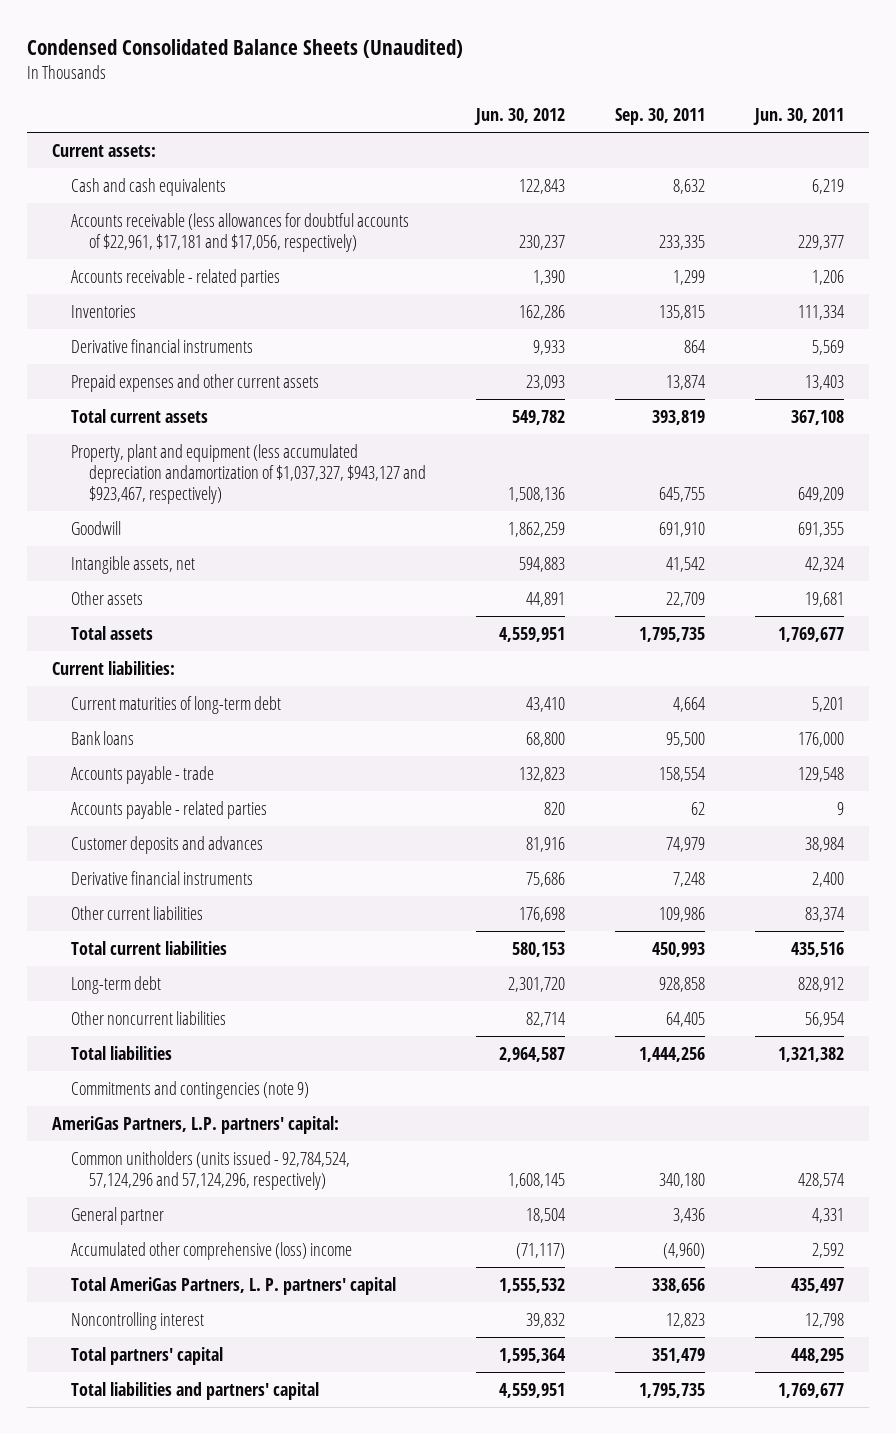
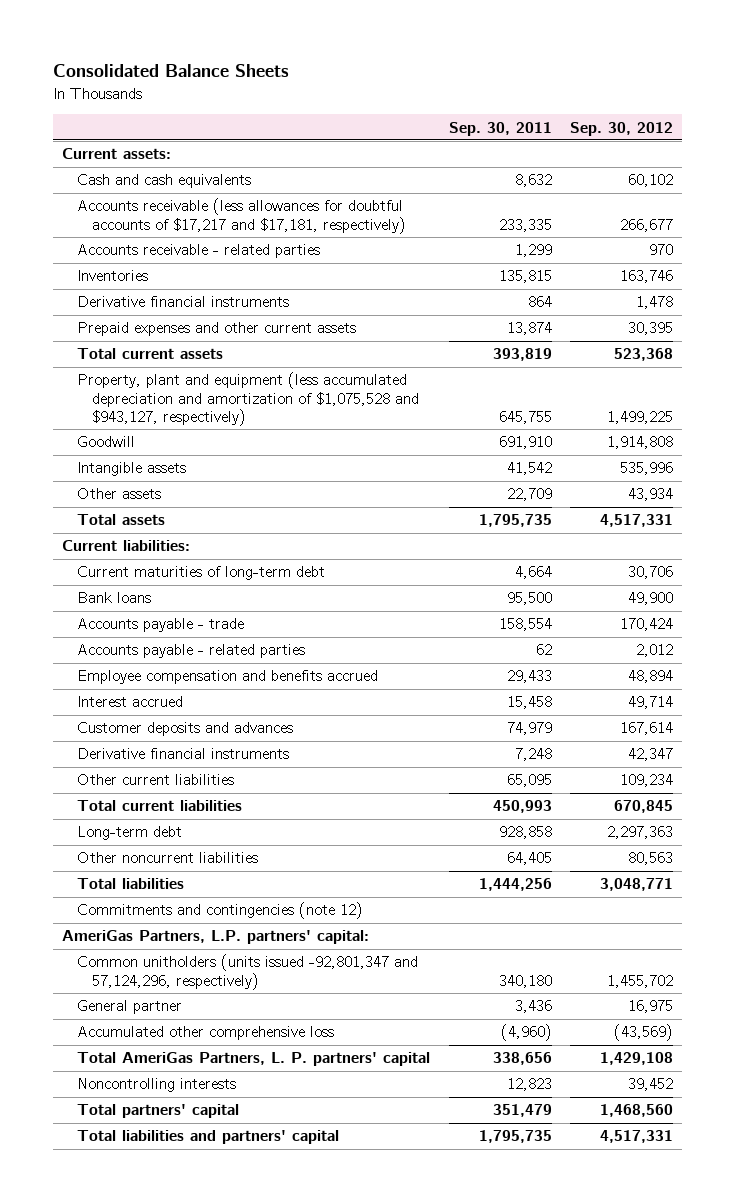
- Condensed Consolidated Balance Sheets (Unaudited)
+ Consolidated Balance Sheets
- | Jun. 30, 2012 | Sep. 30, 2011 | Jun. 30, 2011
+ | Sep. 30, 2011 | Sep. 30, 2012
- Accounts receivable (less allowances for doubtful accounts of $22,961, $17,181 and $17,056, respectively) | 230,237 | 233,335 | 229,377
+ Accounts receivable (less allowances for doubtful accounts of $17,217 and $17,181, respectively) | 233,335 | 266,677
- Property, plant and equipment (less accumulated depreciation andamortization of $1,037,327, $943,127 and $923,467, respectively) | 1,508,136 | 645,755 | 649,209
+ Property, plant and equipment (less accumulated depreciation and amortization of $1,075,528 and $943,127, respectively) | 645,755 | 1,499,225
- Intangible assets, net | 594,883 | 41,542 | 42,324
+ Intangible assets | 41,542 | 535,996
+ Employee compensation and benefits accrued | 29,433 | 48,894
+ Interest accrued | 15,458 | 49,714
- Other current liabilities | 176,698 | 109,986 | 83,374
+ Other current liabilities | 65,095 | 109,234
- Commitments and contingencies (note 9)
+ Commitments and contingencies (note 12)
- Common unitholders (units issued - 92,784,524, 57,124,296 and 57,124,296, respectively) | 1,608,145 | 340,180 | 428,574
+ Common unitholders (units issued -92,801,347 and 57,124,296, respectively) | 340,180 | 1,455,702
- Accumulated other comprehensive (loss) income | (71,117) | (4,960) | 2,592
+ Accumulated other comprehensive loss | (4,960) | (43,569)
- Noncontrolling interest | 39,832 | 12,823 | 12,798
+ Noncontrolling interests | 12,823 | 39,452

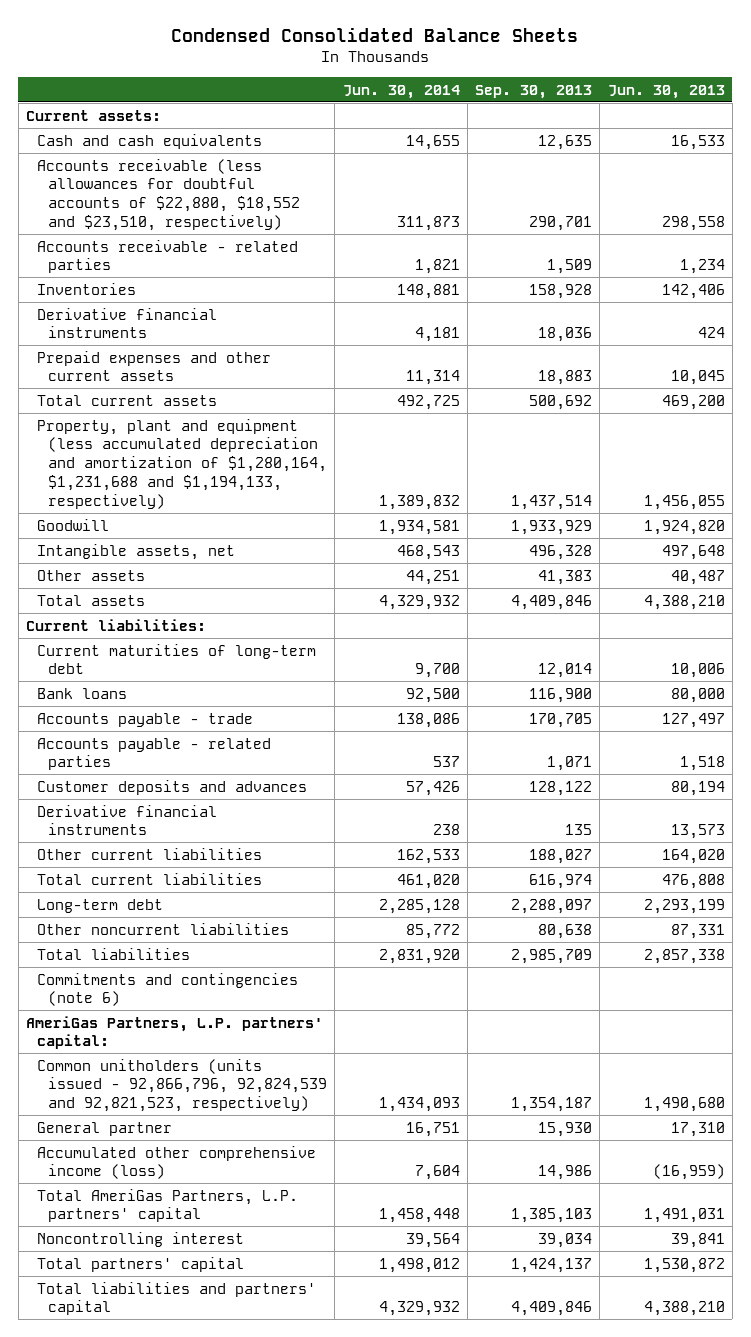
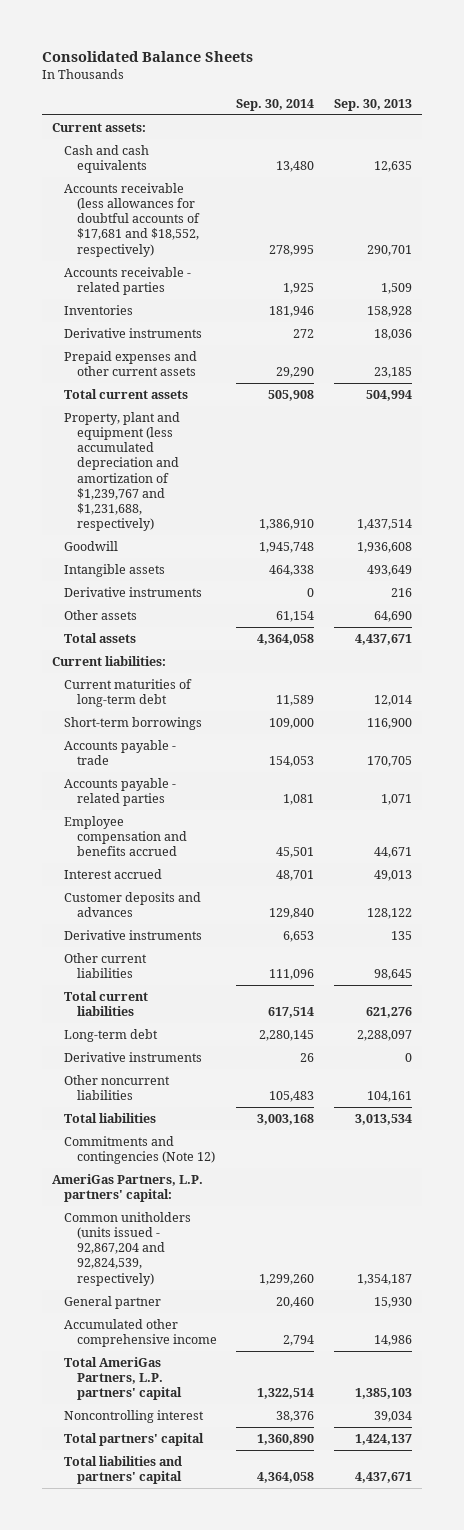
- Condensed Consolidated Balance Sheets
+ Consolidated Balance Sheets
- | Jun. 30, 2014 | Sep. 30, 2013 | Jun. 30, 2013
+ | Sep. 30, 2014 | Sep. 30, 2013
- Accounts receivable (less allowances for doubtful accounts of $22,880, $18,552 and $23,510, respectively) | 311,873 | 290,701 | 298,558
+ Accounts receivable (less allowances for doubtful accounts of $17,681 and $18,552, respectively) | 278,995 | 290,701
- Derivative financial instruments | 4,181 | 18,036 | 424
- Prepaid expenses and other current assets | 11,314 | 18,883 | 10,045
- Total current assets | 492,725 | 500,692 | 469,200
- Property, plant and equipment (less accumulated depreciation and amortization of $1,280,164, $1,231,688 and $1,194,133, respectively) | 1,389,832 | 1,437,514 | 1,456,055
- Goodwill | 1,934,581 | 1,933,929 | 1,924,820
- Intangible assets, net | 468,543 | 496,328 | 497,648
- Other assets | 44,251 | 41,383 | 40,487
- Total assets | 4,329,932 | 4,409,846 | 4,388,210
+ Derivative instruments | 272 | 18,036
+ Prepaid expenses and other current assets | 29,290 | 23,185
+ Total current assets | 505,908 | 504,994
+ Property, plant and equipment (less accumulated depreciation and amortization of $1,239,767 and $1,231,688, respectively) | 1,386,910 | 1,437,514
+ Goodwill | 1,945,748 | 1,936,608
+ Intangible assets | 464,338 | 493,649
+ Derivative instruments | 0 | 216
+ Other assets | 61,154 | 64,690
+ Total assets | 4,364,058 | 4,437,671
- Bank loans | 92,500 | 116,900 | 80,000
+ Short-term borrowings | 109,000 | 116,900
+ Employee compensation and benefits accrued | 45,501 | 44,671
+ Interest accrued | 48,701 | 49,013
- Derivative financial instruments | 238 | 135 | 13,573
- Other current liabilities | 162,533 | 188,027 | 164,020
- Total current liabilities | 461,020 | 616,974 | 476,808
+ Derivative instruments | 6,653 | 135
+ Other current liabilities | 111,096 | 98,645
+ Total current liabilities | 617,514 | 621,276
- Other noncurrent liabilities | 85,772 | 80,638 | 87,331
- Total liabilities | 2,831,920 | 2,985,709 | 2,857,338
- Commitments and contingencies (note 6)
+ Derivative instruments | 26 | 0
+ Other noncurrent liabilities | 105,483 | 104,161
+ Total liabilities | 3,003,168 | 3,013,534
+ Commitments and contingencies (Note 12)
- Common unitholders (units issued - 92,866,796, 92,824,539 and 92,821,523, respectively) | 1,434,093 | 1,354,187 | 1,490,680
+ Common unitholders (units issued - 92,867,204 and 92,824,539, respectively) | 1,299,260 | 1,354,187
- Accumulated other comprehensive income (loss) | 7,604 | 14,986 | (16,959)
+ Accumulated other comprehensive income | 2,794 | 14,986
- Total liabilities and partners' capital | 4,329,932 | 4,409,846 | 4,388,210
+ Total liabilities and partners' capital | 4,364,058 | 4,437,671

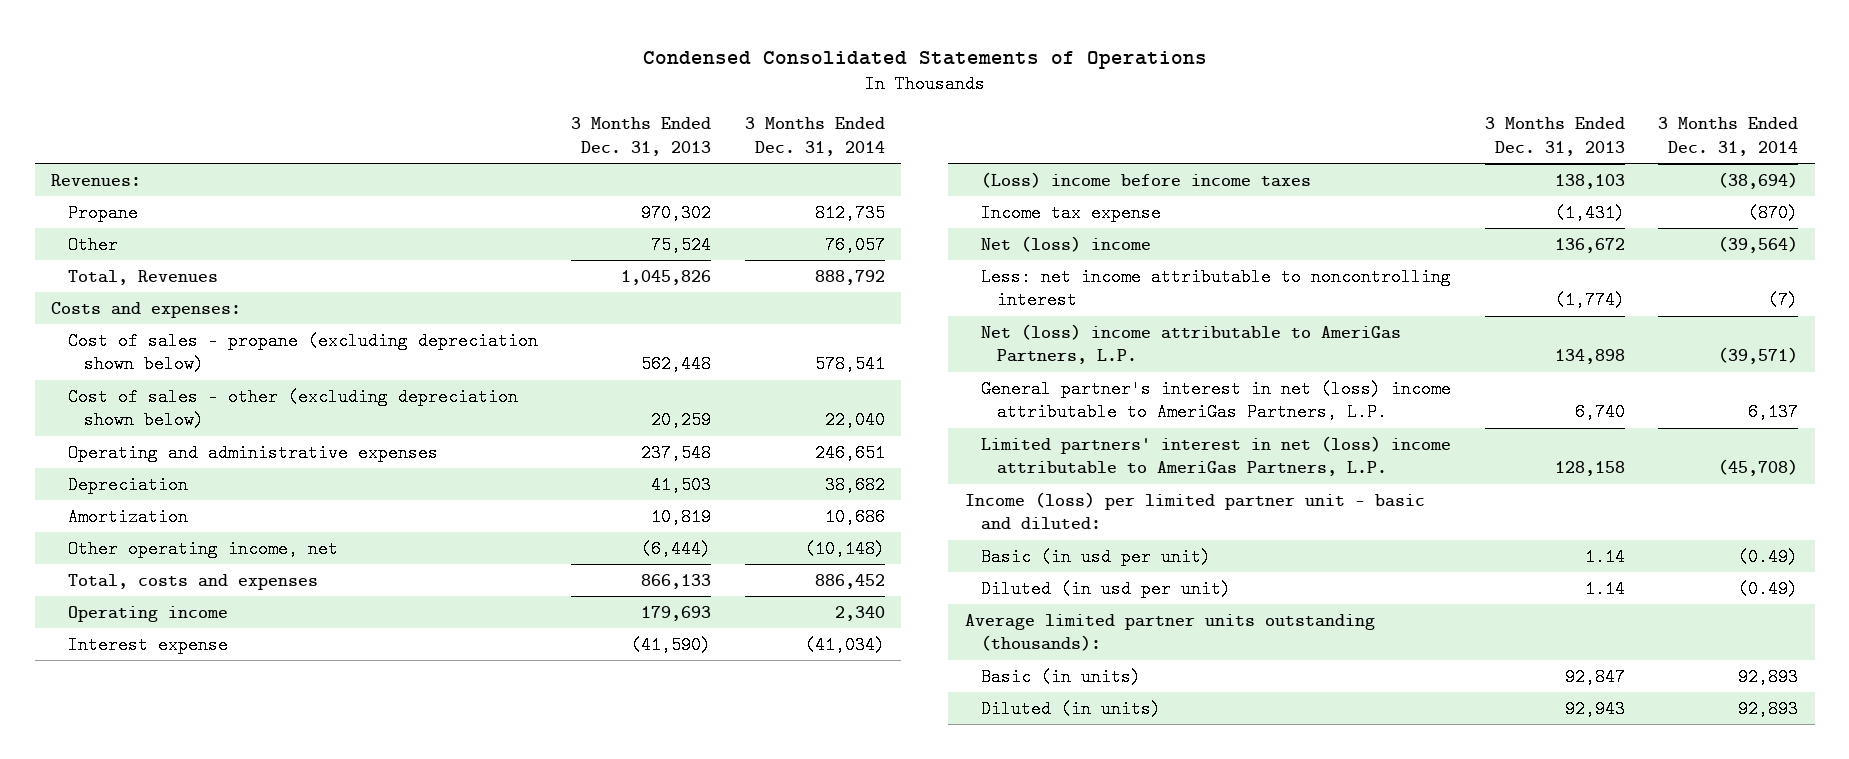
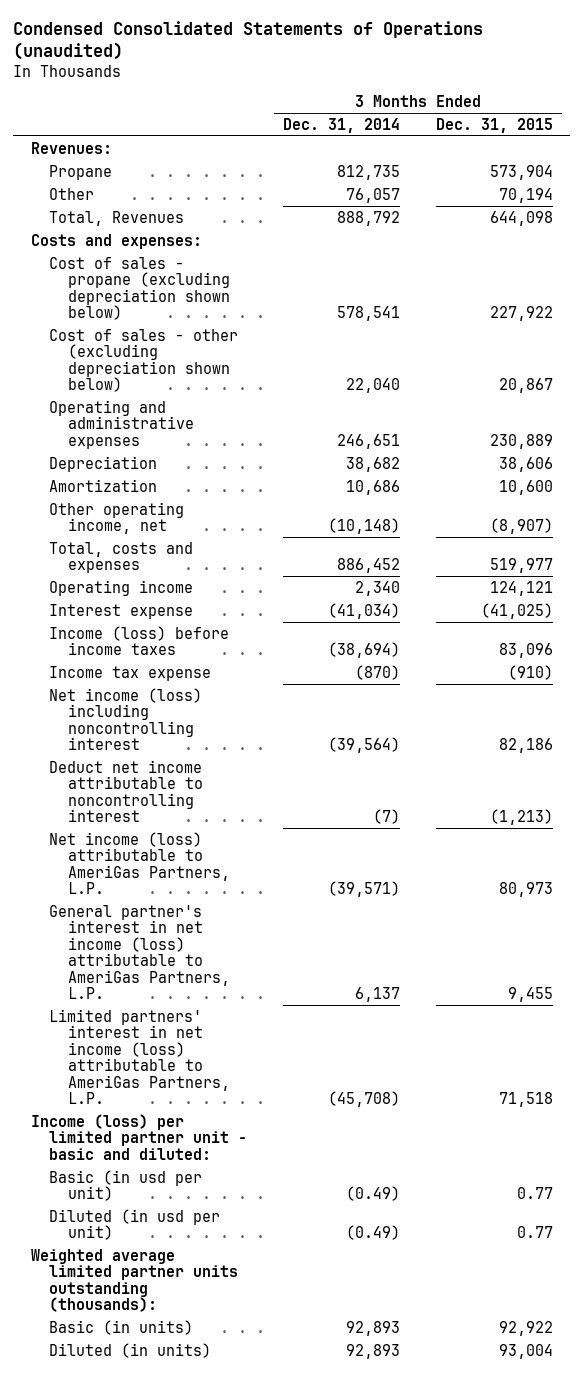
- Condensed Consolidated Statements of Operations
+ Condensed Consolidated Statements of Operations (unaudited)
- | 3 Months Ended Dec. 31, 2013 | 3 Months Ended Dec. 31, 2014
+ | 3 Months Ended Dec. 31, 2014 | 3 Months Ended Dec. 31, 2015
- (Loss) income before income taxes | 138,103 | (38,694)
+ Income (loss) before income taxes | (38,694) | 83,096
- Net (loss) income | 136,672 | (39,564)
- Less: net income attributable to noncontrolling interest | (1,774) | (7)
- Net (loss) income attributable to AmeriGas Partners, L.P. | 134,898 | (39,571)
- General partner's interest in net (loss) income attributable to AmeriGas Partners, L.P. | 6,740 | 6,137
- Limited partners' interest in net (loss) income attributable to AmeriGas Partners, L.P. | 128,158 | (45,708)
+ Net income (loss) including noncontrolling interest | (39,564) | 82,186
+ Deduct net income attributable to noncontrolling interest | (7) | (1,213)
+ Net income (loss) attributable to AmeriGas Partners, L.P. | (39,571) | 80,973
+ General partner's interest in net income (loss) attributable to AmeriGas Partners, L.P. | 6,137 | 9,455
+ Limited partners' interest in net income (loss) attributable to AmeriGas Partners, L.P. | (45,708) | 71,518
- Average limited partner units outstanding (thousands):
+ Weighted average limited partner units outstanding (thousands):

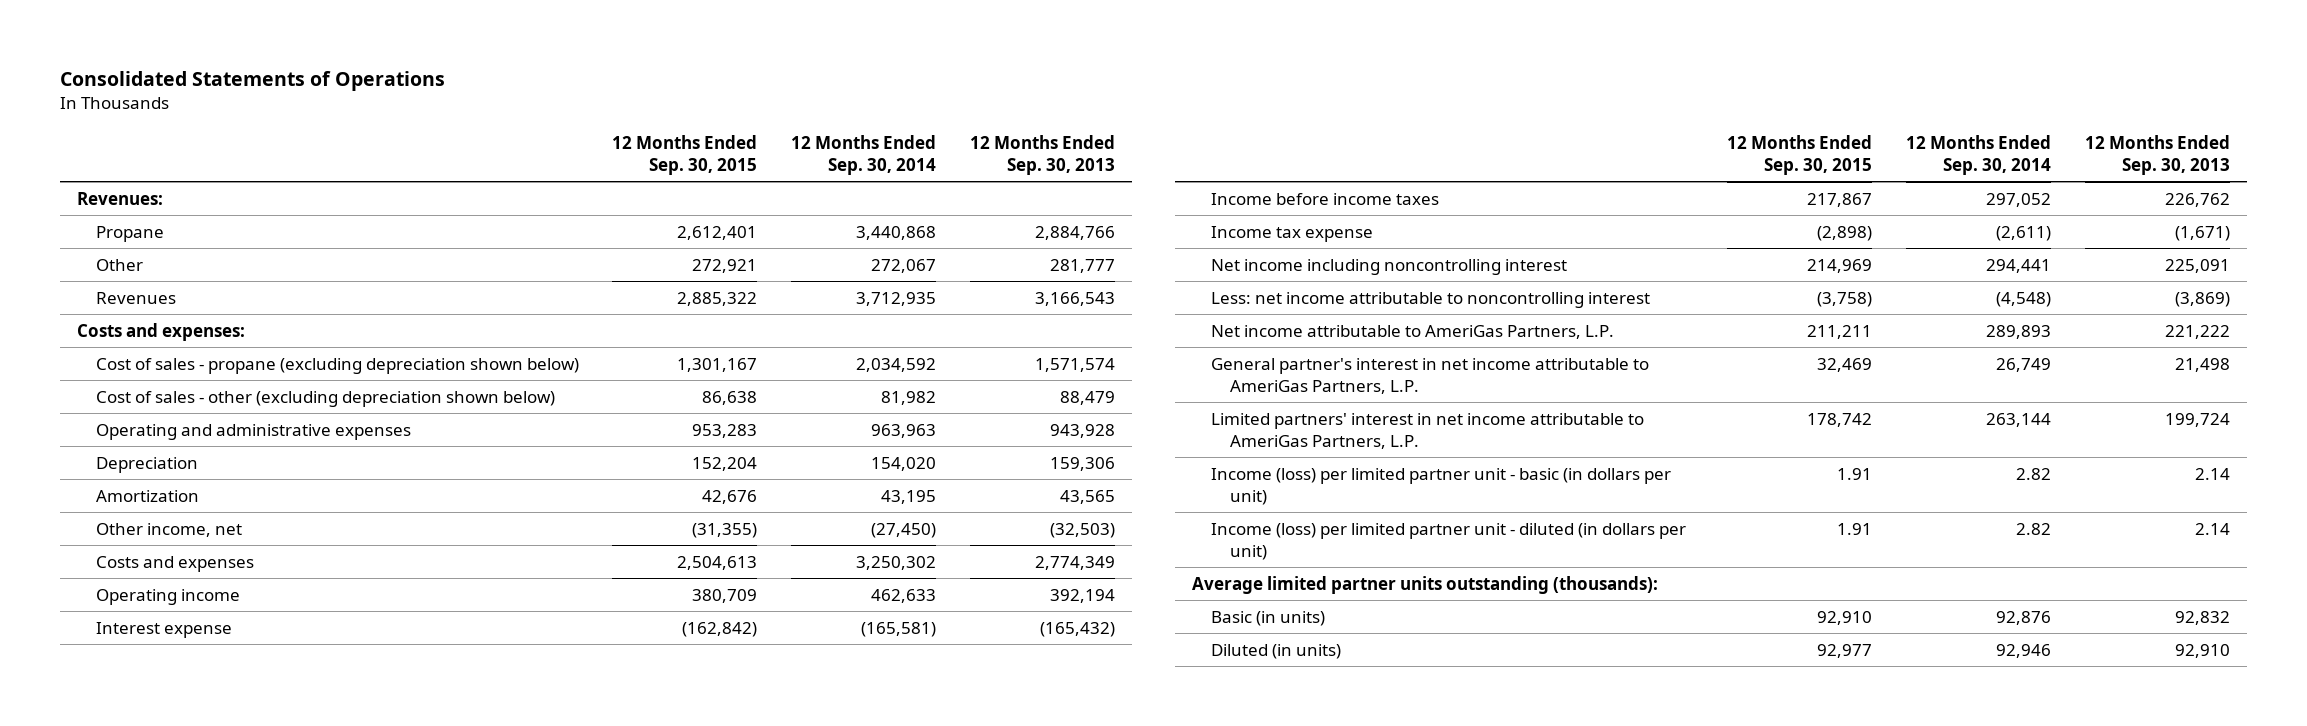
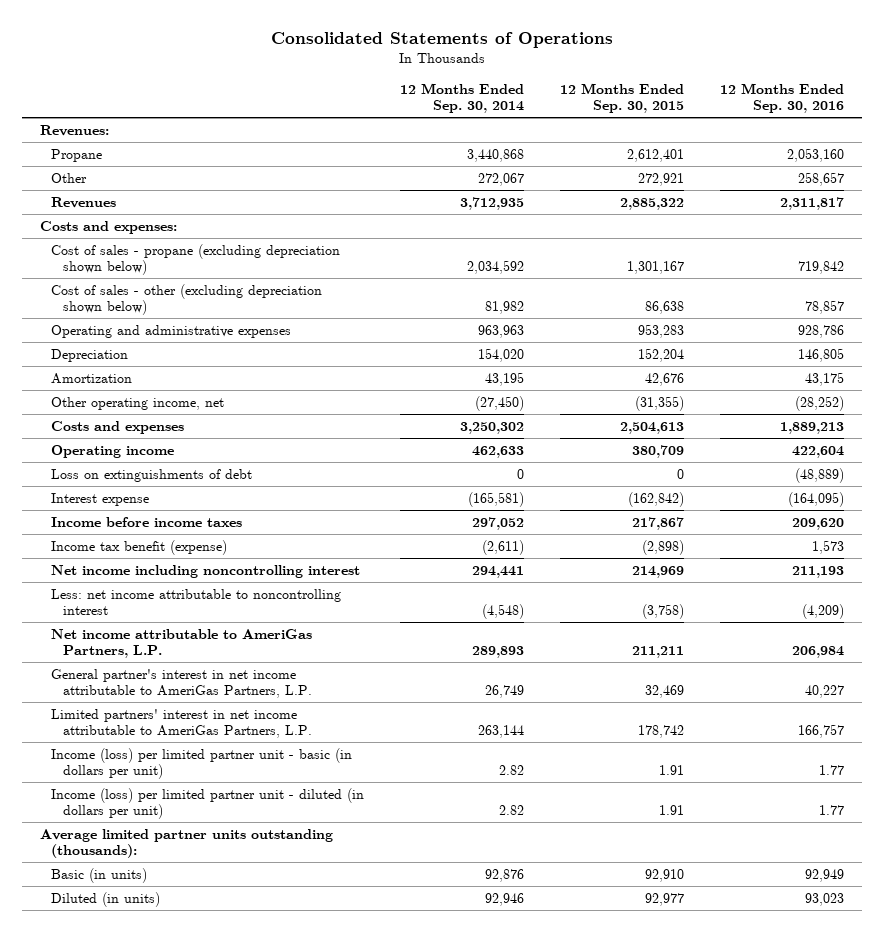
- | 12 Months Ended Sep. 30, 2015 | 12 Months Ended Sep. 30, 2014 | 12 Months Ended Sep. 30, 2013
+ | 12 Months Ended Sep. 30, 2014 | 12 Months Ended Sep. 30, 2015 | 12 Months Ended Sep. 30, 2016
- Other income, net | (31,355) | (27,450) | (32,503)
+ Other operating income, net | (27,450) | (31,355) | (28,252)
+ Loss on extinguishments of debt | 0 | 0 | (48,889)
- Income tax expense | (2,898) | (2,611) | (1,671)
+ Income tax benefit (expense) | (2,611) | (2,898) | 1,573

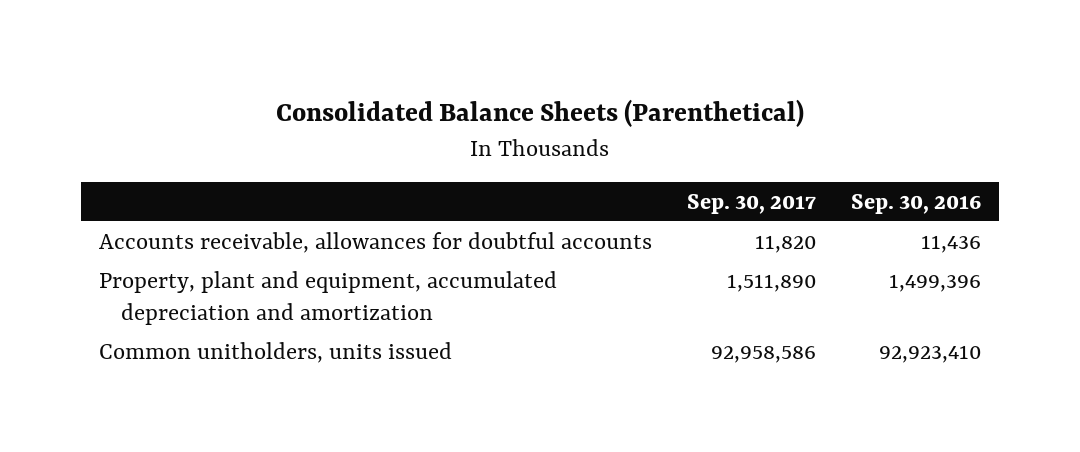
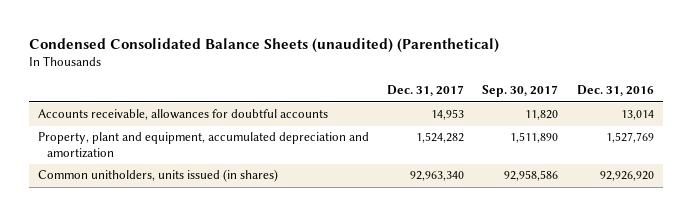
- Consolidated Balance Sheets (Parenthetical)
+ Condensed Consolidated Balance Sheets (unaudited) (Parenthetical)
- | Sep. 30, 2017 | Sep. 30, 2016
+ | Dec. 31, 2017 | Sep. 30, 2017 | Dec. 31, 2016
- Common unitholders, units issued | 92,958,586 | 92,923,410
+ Common unitholders, units issued (in shares) | 92,963,340 | 92,958,586 | 92,926,920

